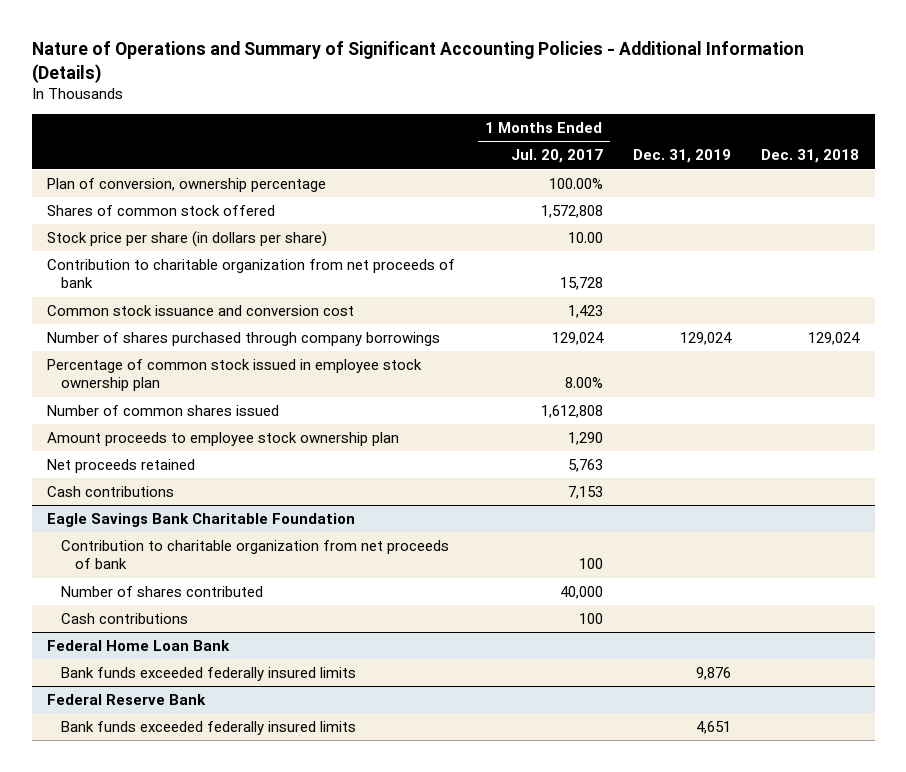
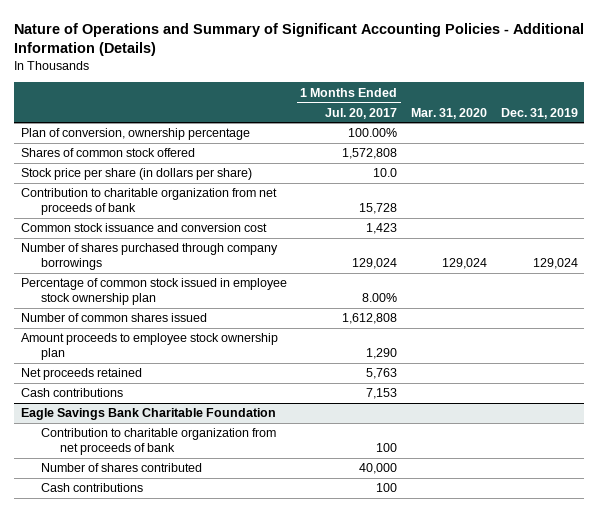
- | 1 Months Ended Jul. 20, 2017 | Dec. 31, 2019 | Dec. 31, 2018
+ | 1 Months Ended Jul. 20, 2017 | Mar. 31, 2020 | Dec. 31, 2019
- Stock price per share (in dollars per share) | 10.00 | |
+ Stock price per share (in dollars per share) | 10.0 | |
- Federal Home Loan Bank
- Bank funds exceeded federally insured limits | | 9,876 |
- Federal Reserve Bank
- Bank funds exceeded federally insured limits | | 4,651 |

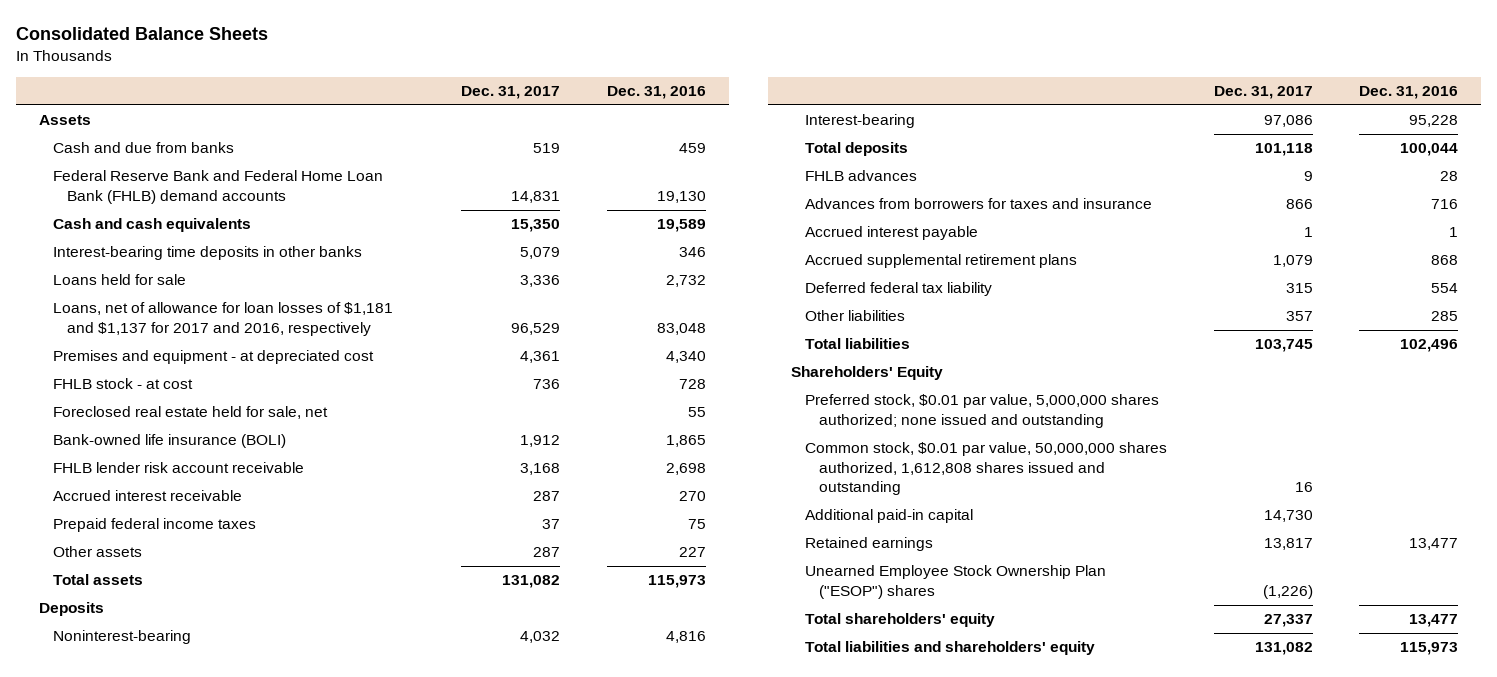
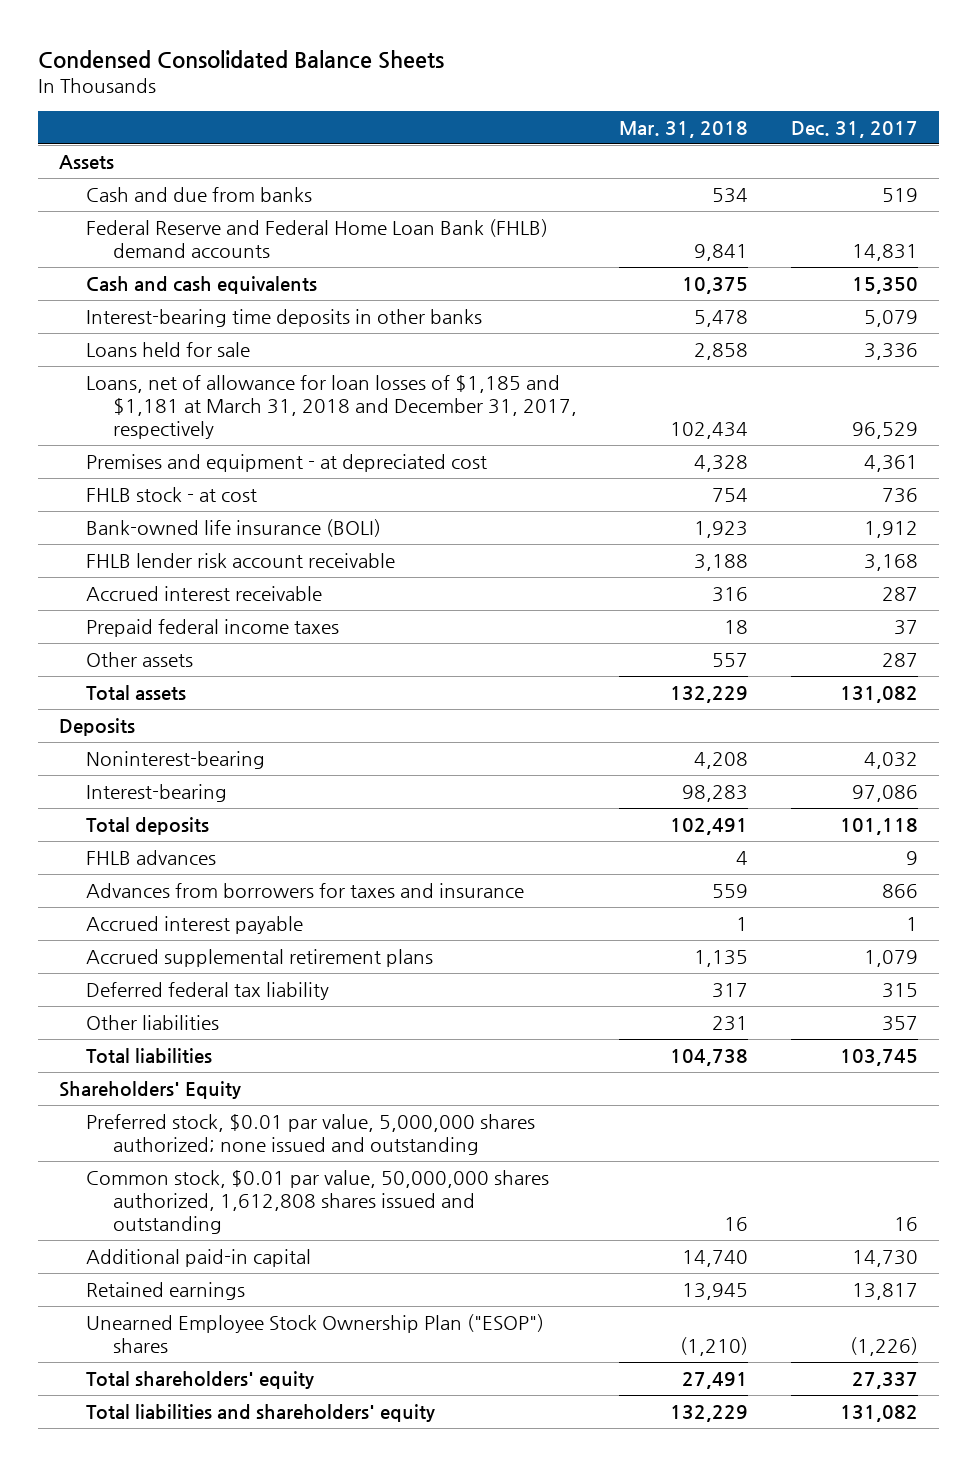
- Consolidated Balance Sheets
+ Condensed Consolidated Balance Sheets
- | Dec. 31, 2017 | Dec. 31, 2016
+ | Mar. 31, 2018 | Dec. 31, 2017
- Federal Reserve Bank and Federal Home Loan Bank (FHLB) demand accounts | 14,831 | 19,130
+ Federal Reserve and Federal Home Loan Bank (FHLB) demand accounts | 9,841 | 14,831
- Loans, net of allowance for loan losses of $1,181 and $1,137 for 2017 and 2016, respectively | 96,529 | 83,048
+ Loans, net of allowance for loan losses of $1,185 and $1,181 at March 31, 2018 and December 31, 2017, respectively | 102,434 | 96,529
- Foreclosed real estate held for sale, net | | 55

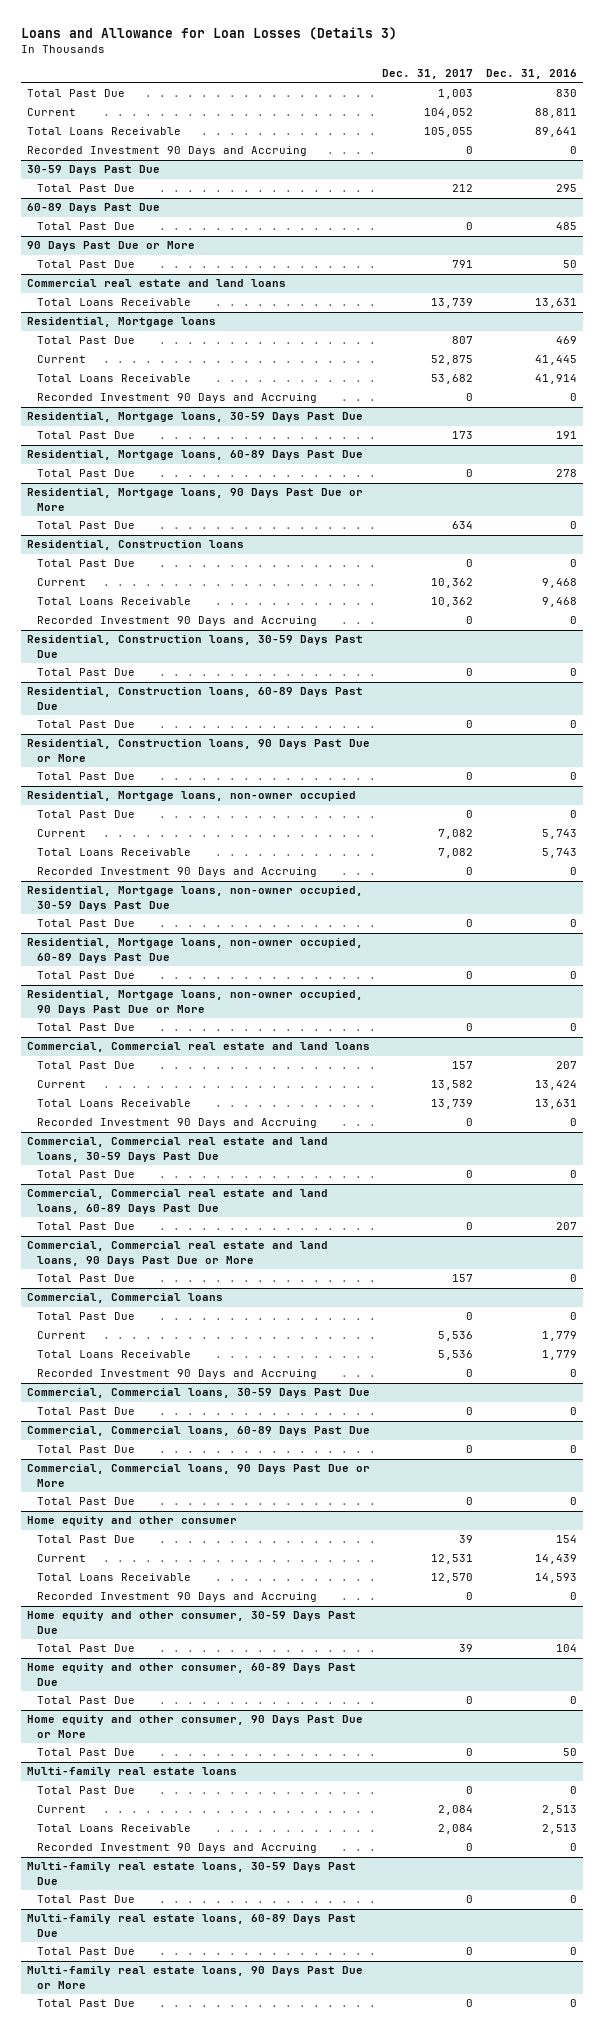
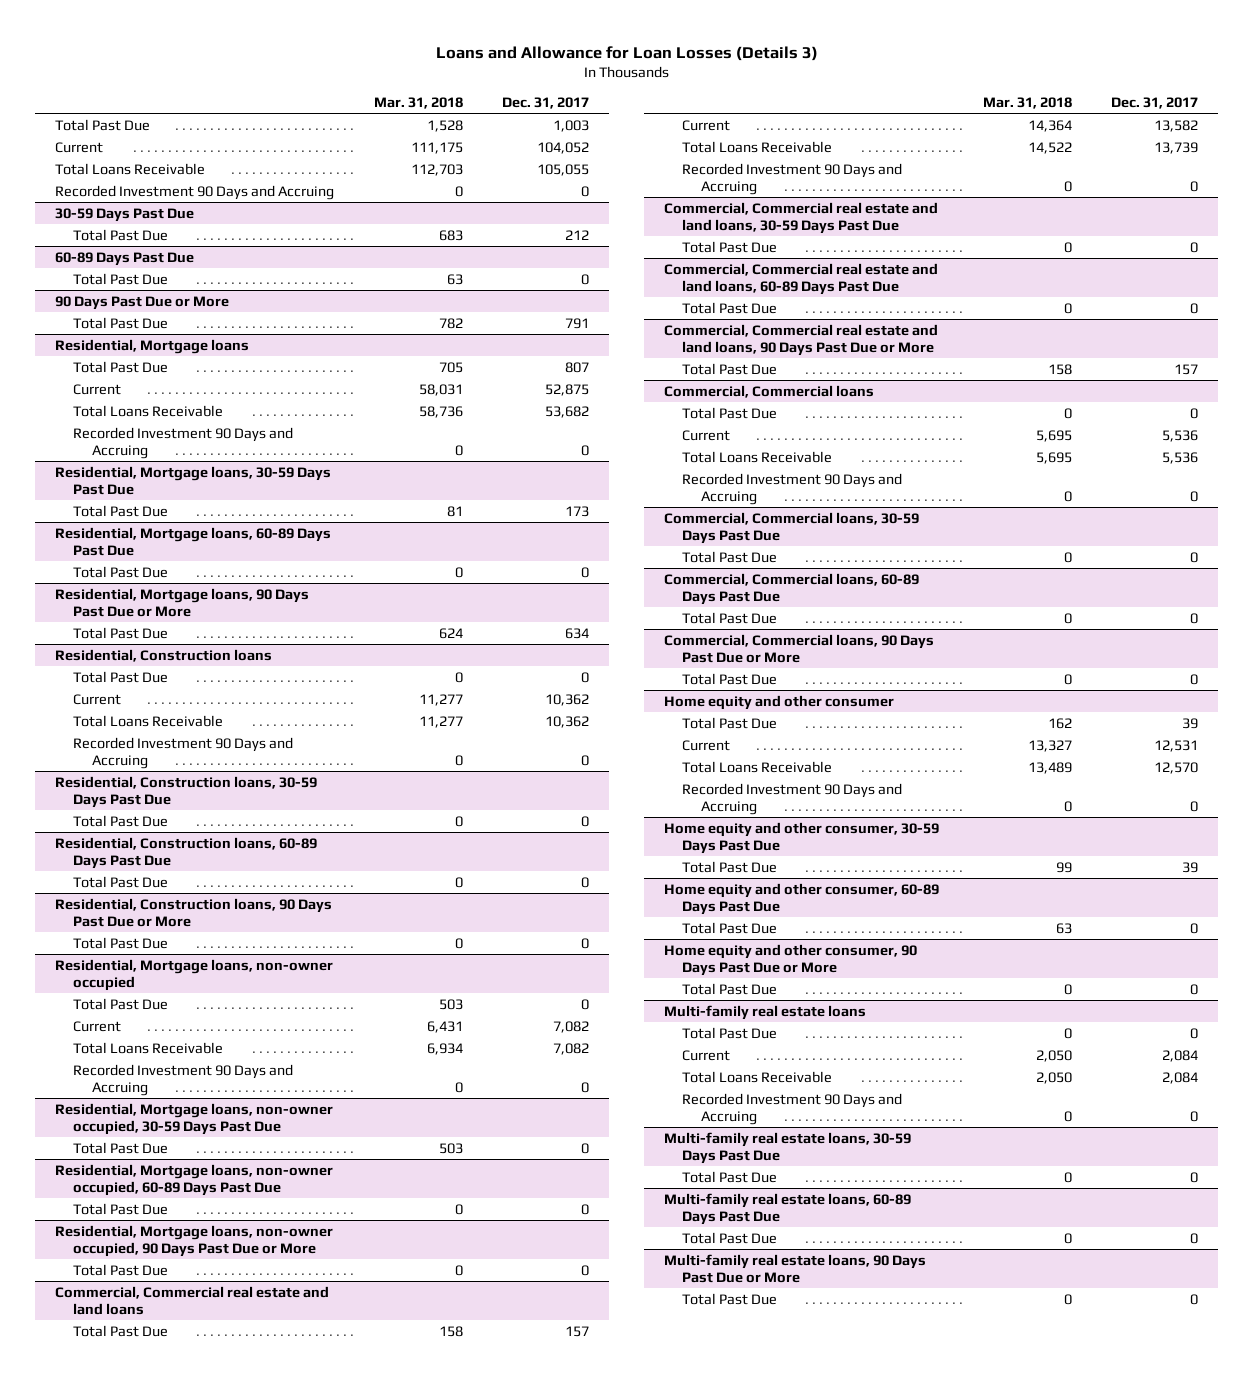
- | Dec. 31, 2017 | Dec. 31, 2016
+ | Mar. 31, 2018 | Dec. 31, 2017
- Commercial real estate and land loans
- Total Loans Receivable | 13,739 | 13,631

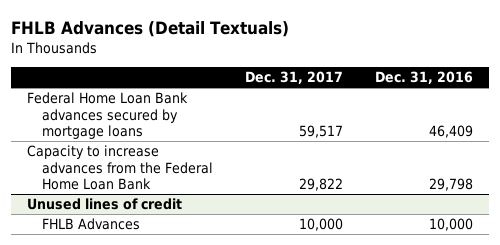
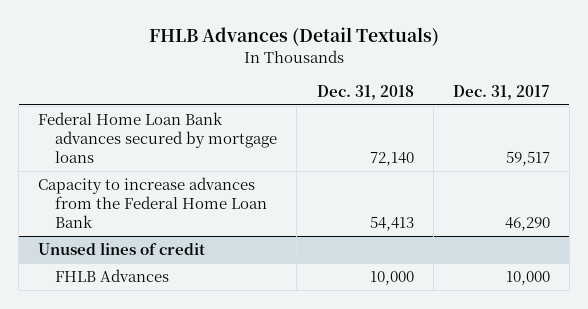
- | Dec. 31, 2017 | Dec. 31, 2016
+ | Dec. 31, 2018 | Dec. 31, 2017
- Capacity to increase advances from the Federal Home Loan Bank | 29,822 | 29,798
+ Capacity to increase advances from the Federal Home Loan Bank | 54,413 | 46,290

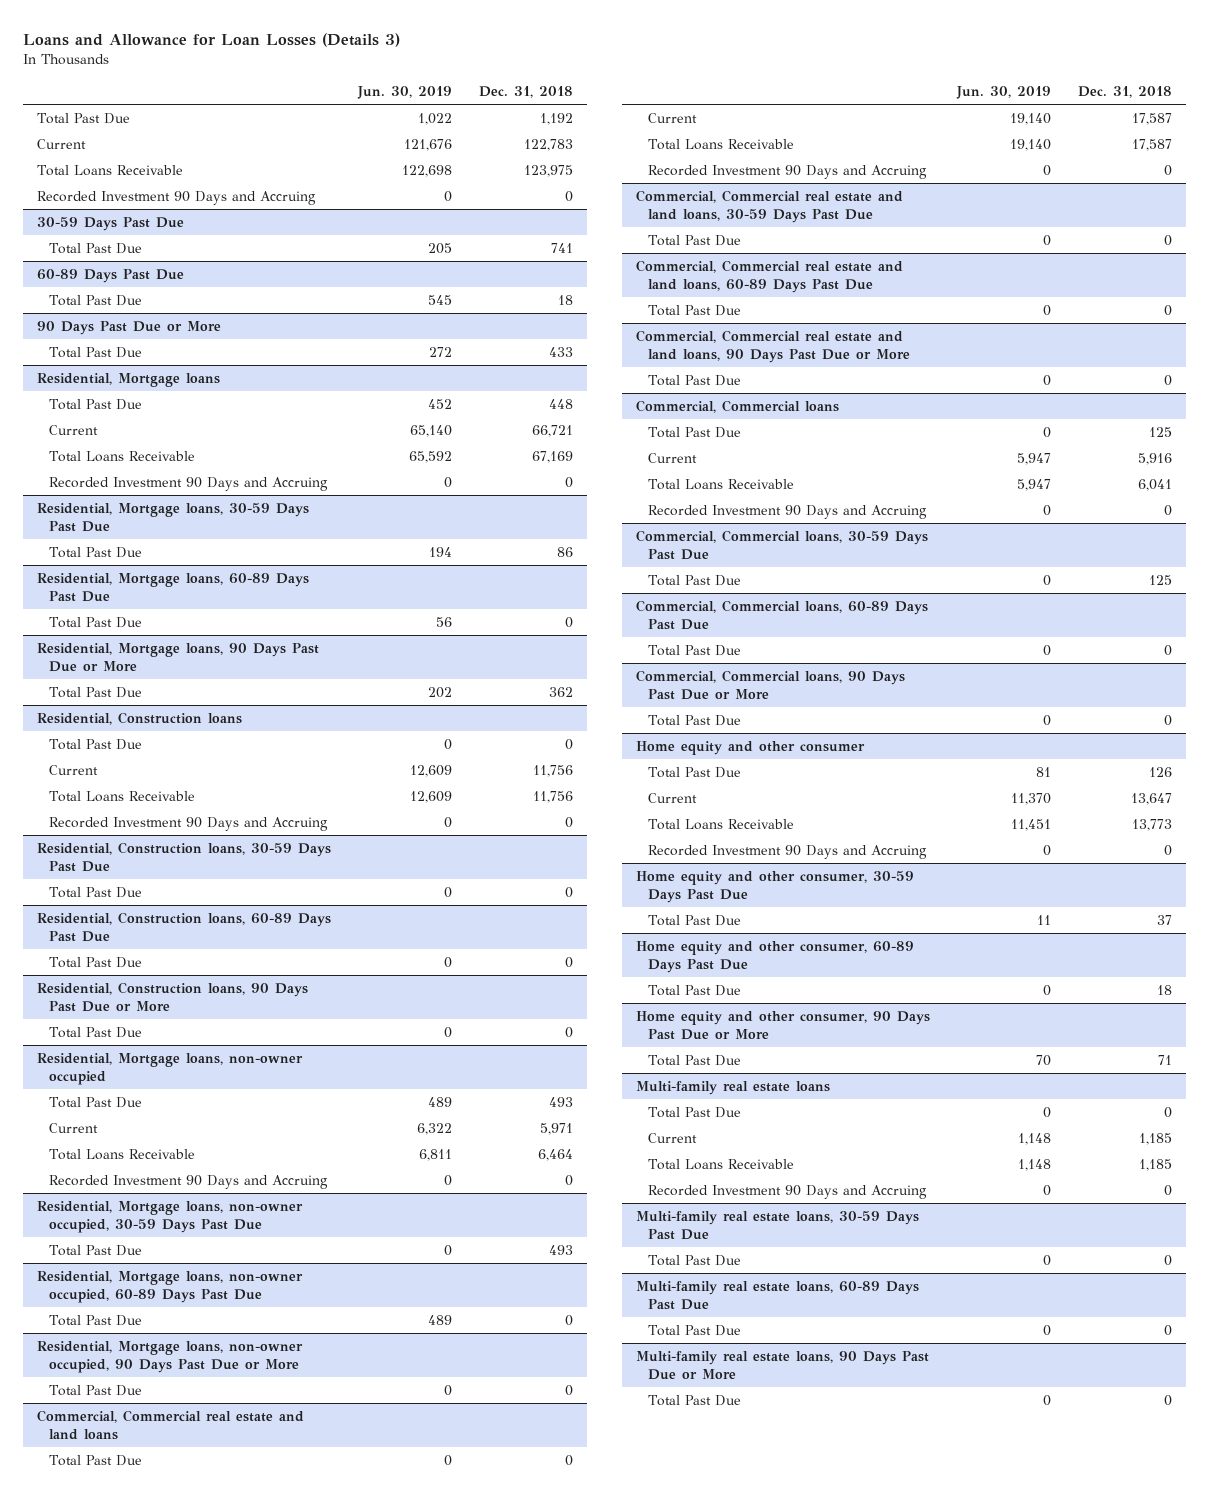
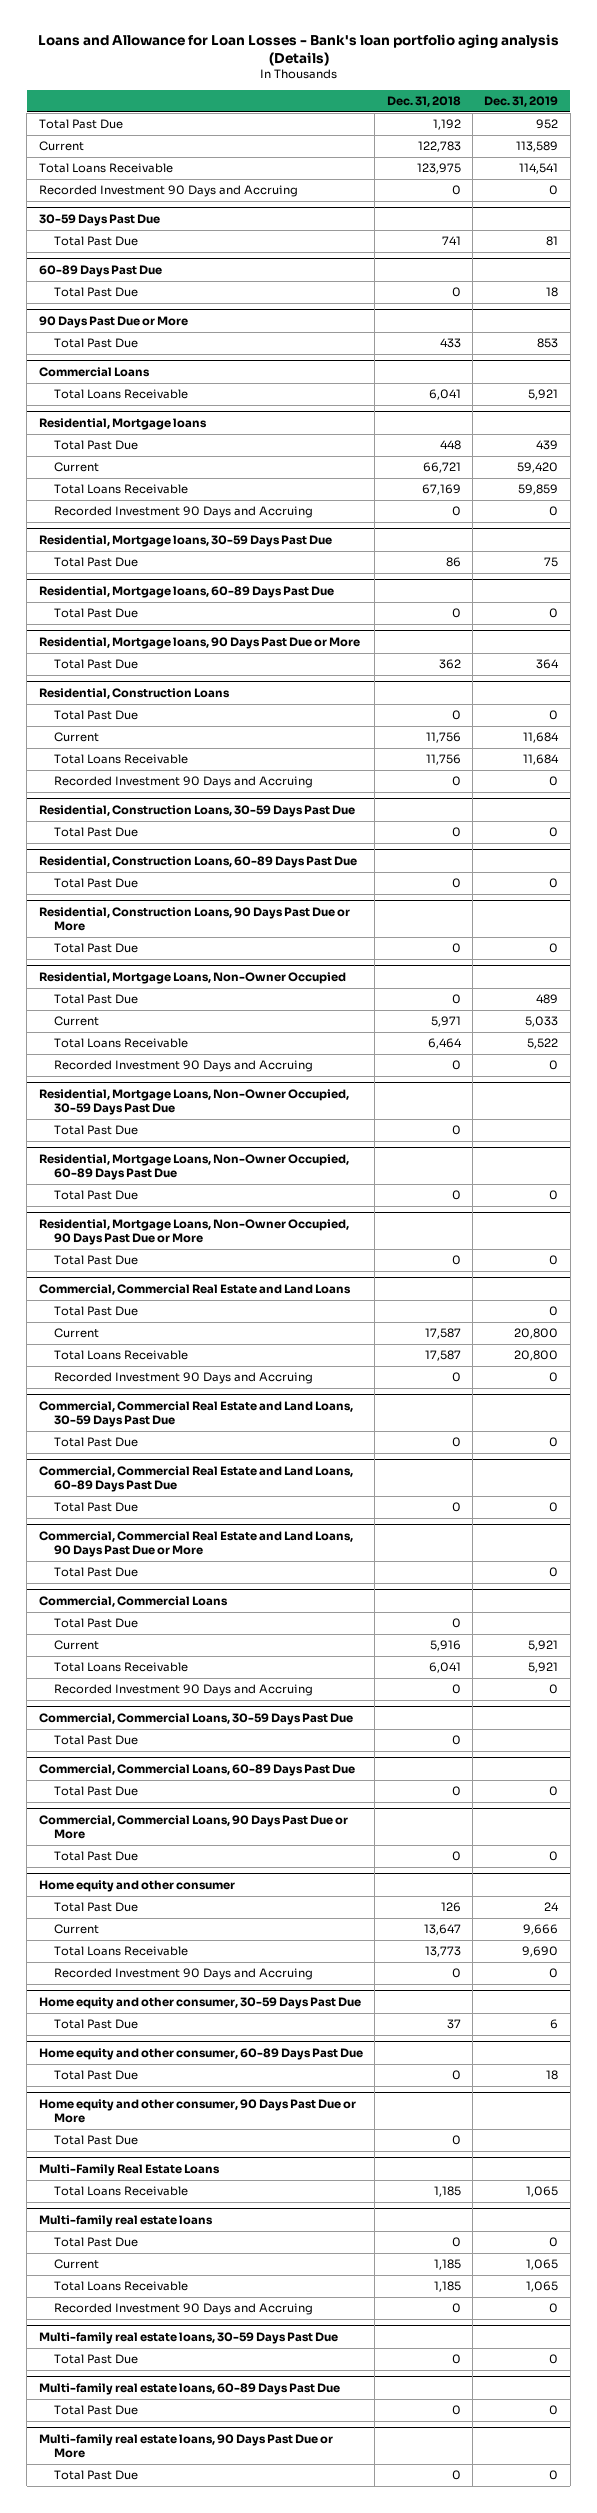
- Loans and Allowance for Loan Losses (Details 3)
+ Loans and Allowance for Loan Losses - Bank's loan portfolio aging analysis (Details)
- | Jun. 30, 2019 | Dec. 31, 2018
+ | Dec. 31, 2018 | Dec. 31, 2019
@ 60-89 Days Past Due
- Total Past Due | 545 | 18
+ Total Past Due | 0 | 18
+ Commercial Loans
+ Total Loans Receivable | 6,041 | 5,921
- Residential, Construction loans
+ Residential, Construction Loans
- Residential, Construction loans, 30-59 Days Past Due
+ Residential, Construction Loans, 30-59 Days Past Due
- Residential, Construction loans, 60-89 Days Past Due
+ Residential, Construction Loans, 60-89 Days Past Due
- Residential, Construction loans, 90 Days Past Due or More
+ Residential, Construction Loans, 90 Days Past Due or More
- Residential, Mortgage loans, non-owner occupied
- Total Past Due | 489 | 493
+ Residential, Mortgage Loans, Non-Owner Occupied
+ Total Past Due | 0 | 489
- Residential, Mortgage loans, non-owner occupied, 30-59 Days Past Due
- Total Past Due | 0 | 493
- Residential, Mortgage loans, non-owner occupied, 60-89 Days Past Due
+ Residential, Mortgage Loans, Non-Owner Occupied, 30-59 Days Past Due
- Residential, Mortgage loans, non-owner occupied, 90 Days Past Due or More
+ Residential, Mortgage Loans, Non-Owner Occupied, 60-89 Days Past Due
- Commercial, Commercial real estate and land loans
+ Residential, Mortgage Loans, Non-Owner Occupied, 90 Days Past Due or More
+ Commercial, Commercial Real Estate and Land Loans
+ Total Past Due | | 0
- Commercial, Commercial real estate and land loans, 30-59 Days Past Due
+ Commercial, Commercial Real Estate and Land Loans, 30-59 Days Past Due
- Commercial, Commercial real estate and land loans, 60-89 Days Past Due
+ Commercial, Commercial Real Estate and Land Loans, 60-89 Days Past Due
- Commercial, Commercial real estate and land loans, 90 Days Past Due or More
+ Commercial, Commercial Real Estate and Land Loans, 90 Days Past Due or More
+ Total Past Due | | 0
+ Commercial, Commercial Loans
- Commercial, Commercial loans
- Total Past Due | 0 | 125
- Commercial, Commercial loans, 30-59 Days Past Due
- Total Past Due | 0 | 125
- Commercial, Commercial loans, 60-89 Days Past Due
+ Commercial, Commercial Loans, 30-59 Days Past Due
- Commercial, Commercial loans, 90 Days Past Due or More
+ Commercial, Commercial Loans, 60-89 Days Past Due
+ Commercial, Commercial Loans, 90 Days Past Due or More
+ Total Past Due | 0 | 0
@ Home equity and other consumer, 60-89 Days Past Due
- Total Past Due | 0 | 18
+ Total Past Due | 0 | 18
@ Home equity and other consumer, 90 Days Past Due or More
- Total Past Due | 70 | 71
+ Total Past Due | 0 |
+ Multi-Family Real Estate Loans
+ Total Loans Receivable | 1,185 | 1,065

